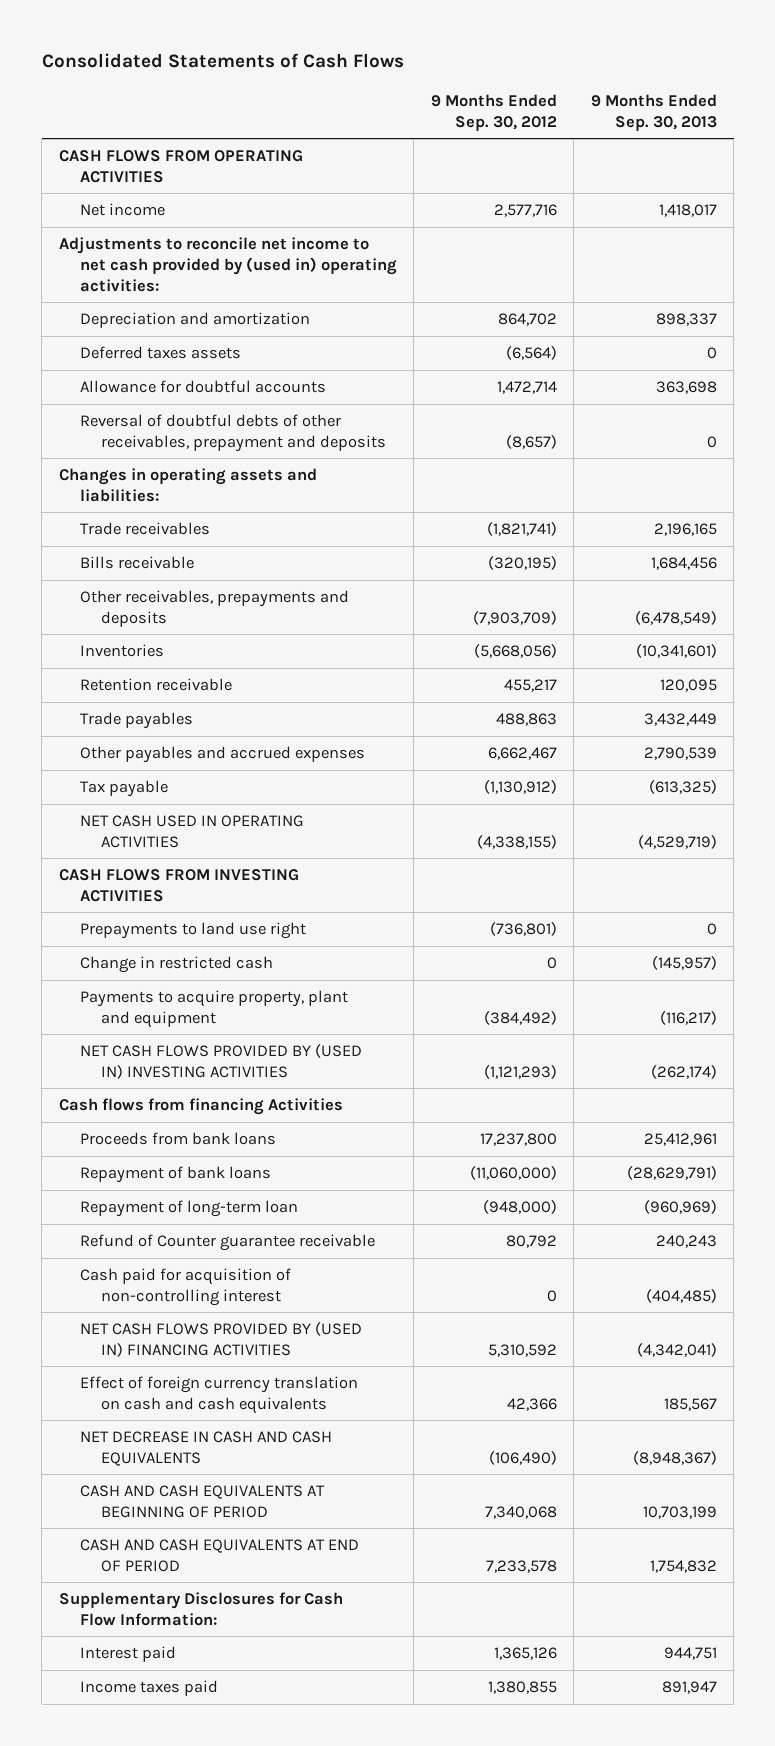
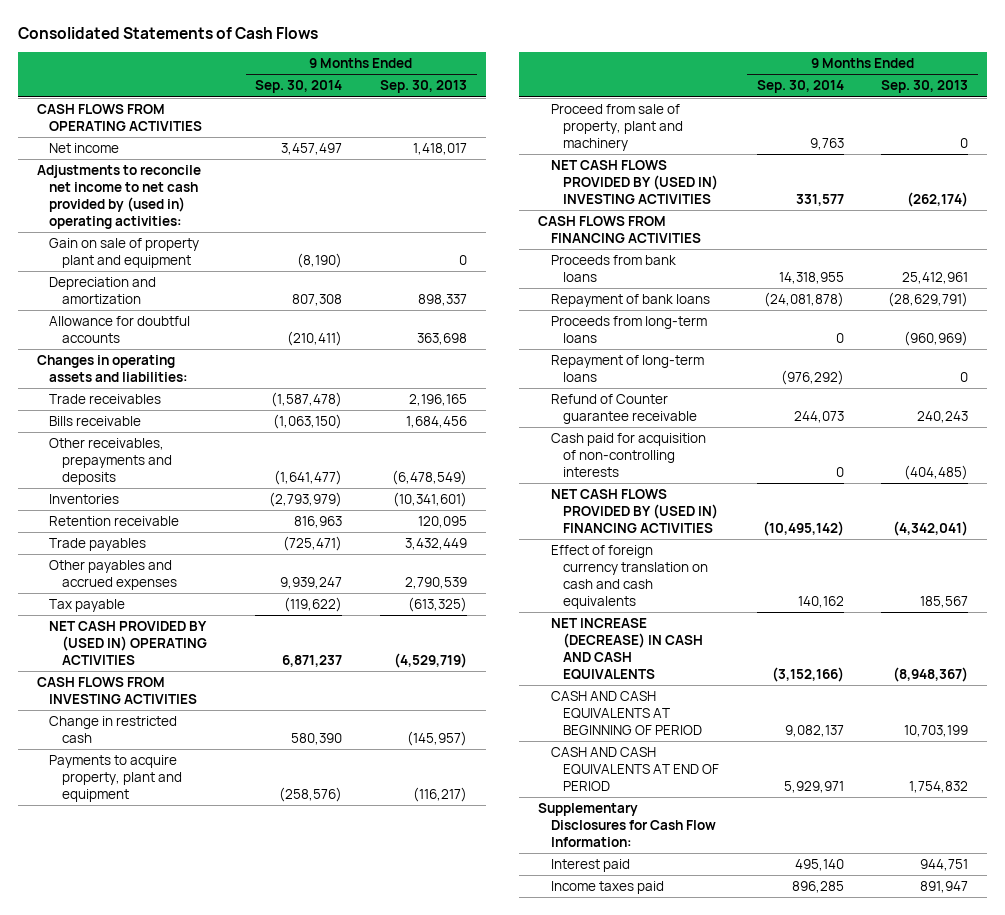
- | 9 Months Ended Sep. 30, 2012 | 9 Months Ended Sep. 30, 2013
+ | 9 Months Ended Sep. 30, 2014 | 9 Months Ended Sep. 30, 2013
+ Gain on sale of property plant and equipment | (8,190) | 0
- Deferred taxes assets | (6,564) | 0
- Reversal of doubtful debts of other receivables, prepayment and deposits | (8,657) | 0
- NET CASH USED IN OPERATING ACTIVITIES | (4,338,155) | (4,529,719)
+ NET CASH PROVIDED BY (USED IN) OPERATING ACTIVITIES | 6,871,237 | (4,529,719)
- Prepayments to land use right | (736,801) | 0
+ Proceed from sale of property, plant and machinery | 9,763 | 0
- Cash flows from financing Activities
+ CASH FLOWS FROM FINANCING ACTIVITIES
- Repayment of long-term loan | (948,000) | (960,969)
+ Proceeds from long-term loans | 0 | (960,969)
+ Repayment of long-term loans | (976,292) | 0
- Cash paid for acquisition of non-controlling interest | 0 | (404,485)
+ Cash paid for acquisition of non-controlling interests | 0 | (404,485)
- NET DECREASE IN CASH AND CASH EQUIVALENTS | (106,490) | (8,948,367)
+ NET INCREASE (DECREASE) IN CASH AND CASH EQUIVALENTS | (3,152,166) | (8,948,367)

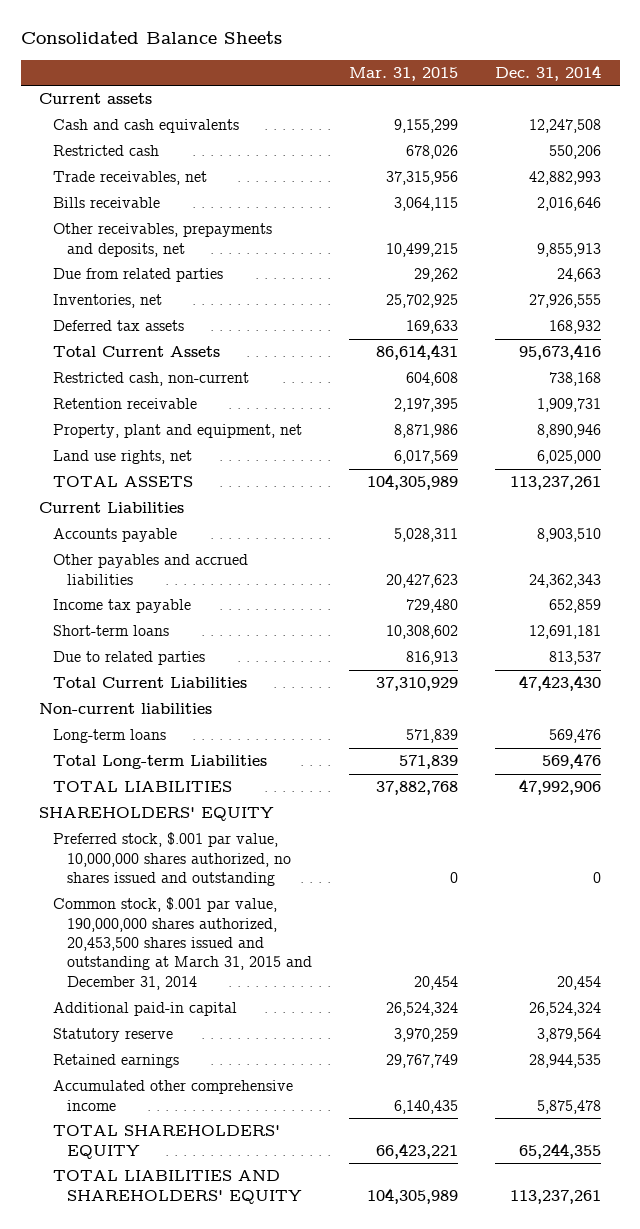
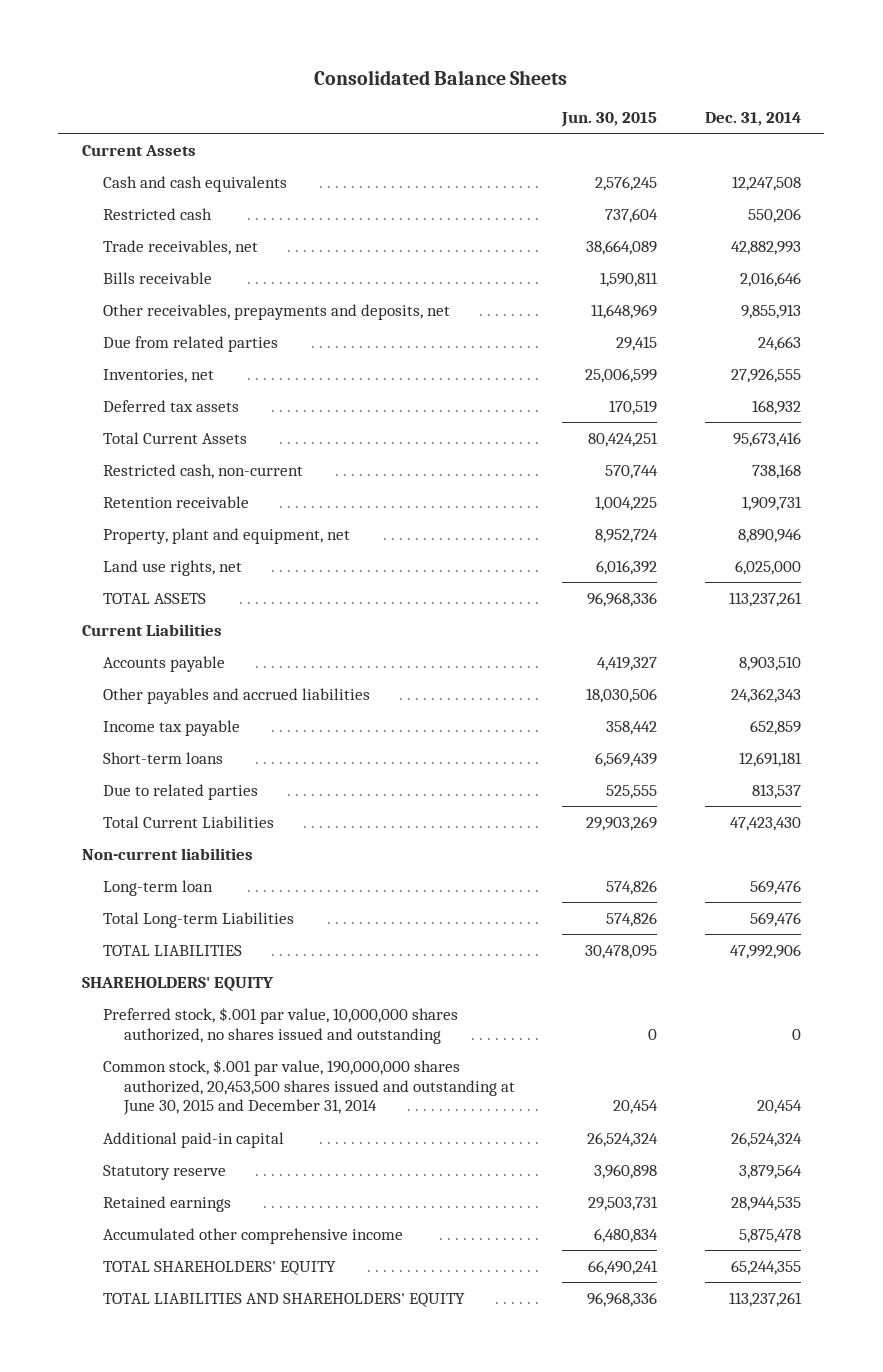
- | Mar. 31, 2015 | Dec. 31, 2014
+ | Jun. 30, 2015 | Dec. 31, 2014
- Current assets
+ Current Assets
- Long-term loans | 571,839 | 569,476
+ Long-term loan | 574,826 | 569,476
- Common stock, $.001 par value, 190,000,000 shares authorized, 20,453,500 shares issued and outstanding at March 31, 2015 and December 31, 2014 | 20,454 | 20,454
+ Common stock, $.001 par value, 190,000,000 shares authorized, 20,453,500 shares issued and outstanding at June 30, 2015 and December 31, 2014 | 20,454 | 20,454

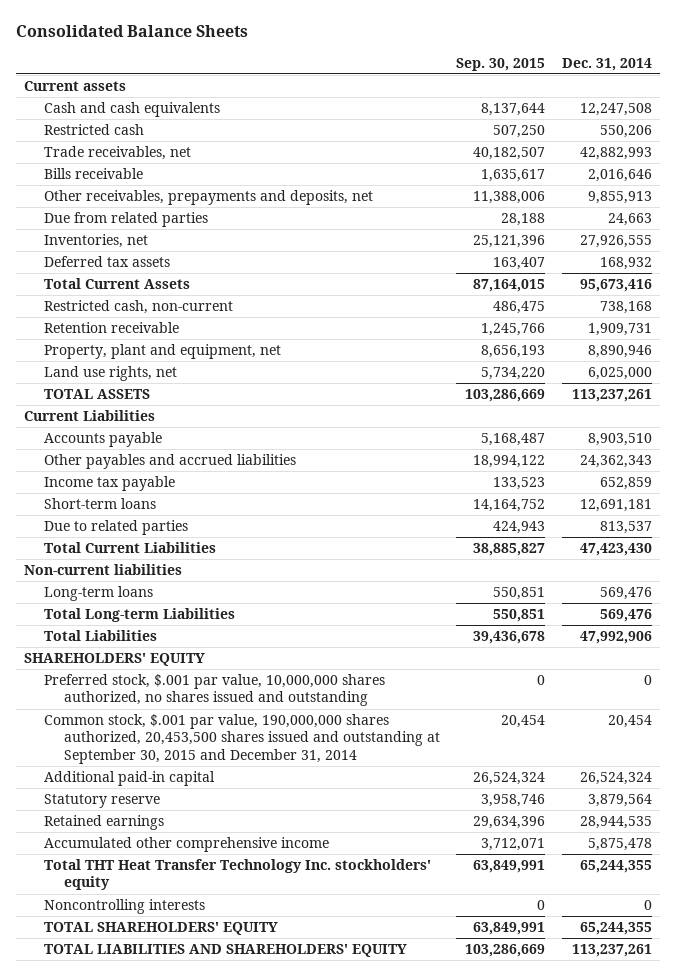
- | Jun. 30, 2015 | Dec. 31, 2014
+ | Sep. 30, 2015 | Dec. 31, 2014
- Current Assets
+ Current assets
- Long-term loan | 574,826 | 569,476
+ Long-term loans | 550,851 | 569,476
- TOTAL LIABILITIES | 30,478,095 | 47,992,906
+ Total Liabilities | 39,436,678 | 47,992,906
- Common stock, $.001 par value, 190,000,000 shares authorized, 20,453,500 shares issued and outstanding at June 30, 2015 and December 31, 2014 | 20,454 | 20,454
+ Common stock, $.001 par value, 190,000,000 shares authorized, 20,453,500 shares issued and outstanding at September 30, 2015 and December 31, 2014 | 20,454 | 20,454
+ Total THT Heat Transfer Technology Inc. stockholders' equity | 63,849,991 | 65,244,355
+ Noncontrolling interests | 0 | 0

